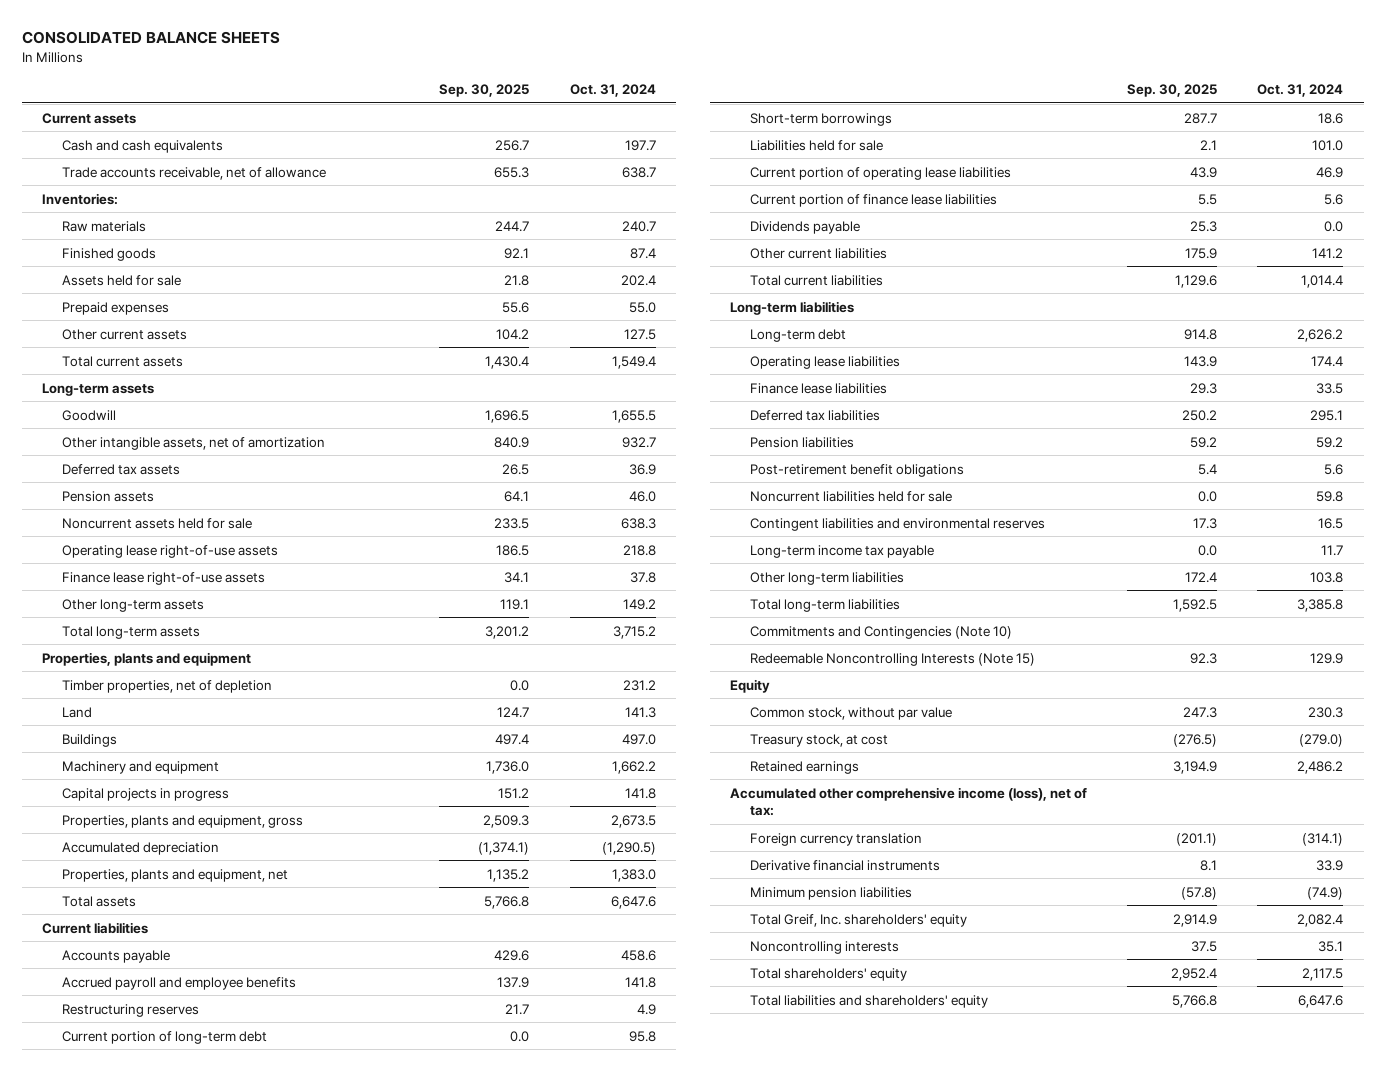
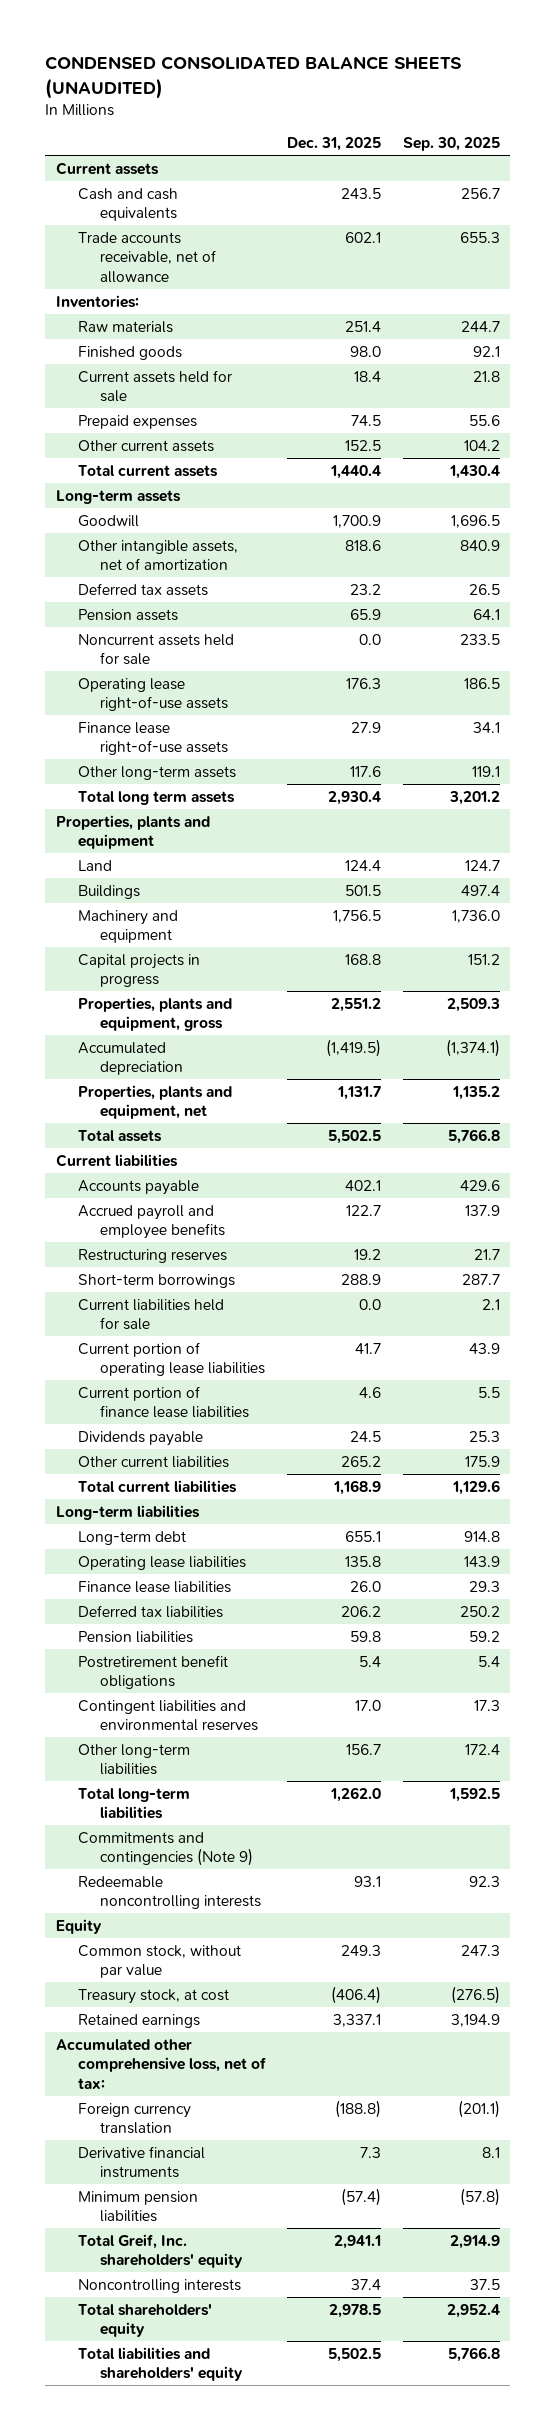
- CONSOLIDATED BALANCE SHEETS
+ CONDENSED CONSOLIDATED BALANCE SHEETS (UNAUDITED)
- | Sep. 30, 2025 | Oct. 31, 2024
+ | Dec. 31, 2025 | Sep. 30, 2025
- Assets held for sale | 21.8 | 202.4
+ Current assets held for sale | 18.4 | 21.8
- Total long-term assets | 3,201.2 | 3,715.2
+ Total long term assets | 2,930.4 | 3,201.2
- Timber properties, net of depletion | 0.0 | 231.2
- Current portion of long-term debt | 0.0 | 95.8
- Liabilities held for sale | 2.1 | 101.0
+ Current liabilities held for sale | 0.0 | 2.1
- Post-retirement benefit obligations | 5.4 | 5.6
- Noncurrent liabilities held for sale | 0.0 | 59.8
+ Postretirement benefit obligations | 5.4 | 5.4
- Long-term income tax payable | 0.0 | 11.7
- Commitments and Contingencies (Note 10)
- Redeemable Noncontrolling Interests (Note 15) | 92.3 | 129.9
+ Commitments and contingencies (Note 9)
+ Redeemable noncontrolling interests | 93.1 | 92.3
- Accumulated other comprehensive income (loss), net of tax:
+ Accumulated other comprehensive loss, net of tax:

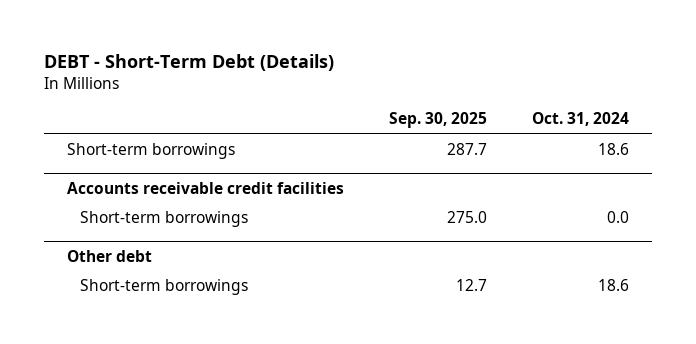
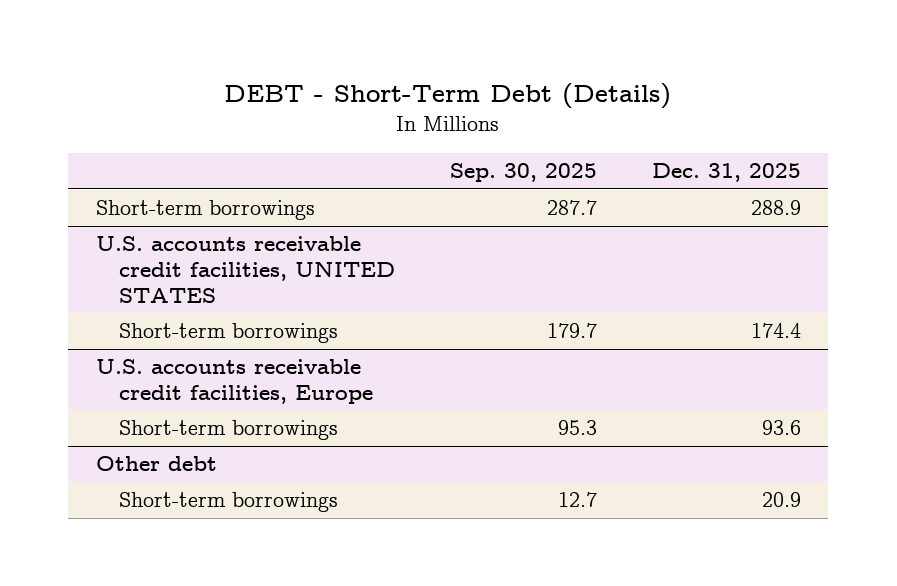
- | Sep. 30, 2025 | Oct. 31, 2024
+ | Sep. 30, 2025 | Dec. 31, 2025
- Accounts receivable credit facilities
- Short-term borrowings | 275.0 | 0.0
+ U.S. accounts receivable credit facilities, UNITED STATES
+ Short-term borrowings | 179.7 | 174.4
+ U.S. accounts receivable credit facilities, Europe
+ Short-term borrowings | 95.3 | 93.6

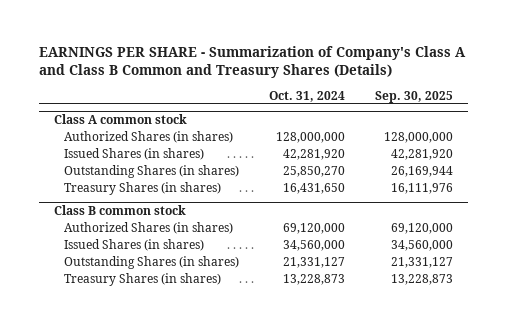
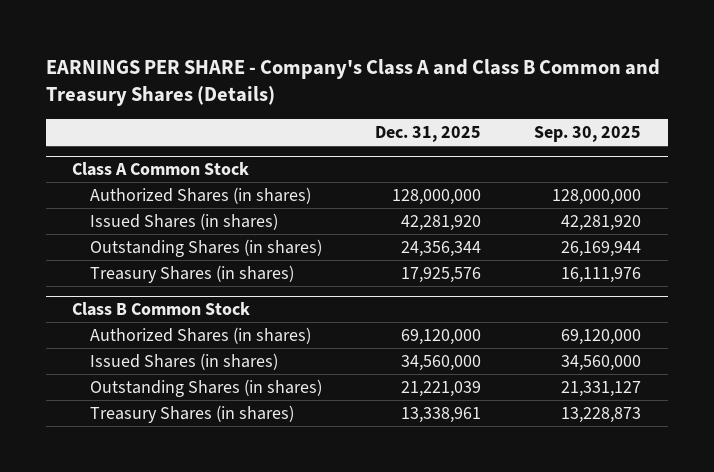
- EARNINGS PER SHARE - Summarization of Company's Class A and Class B Common and Treasury Shares (Details)
+ EARNINGS PER SHARE - Company's Class A and Class B Common and Treasury Shares (Details)
- | Oct. 31, 2024 | Sep. 30, 2025
+ | Dec. 31, 2025 | Sep. 30, 2025
- Class A common stock
+ Class A Common Stock
- Class B common stock
+ Class B Common Stock

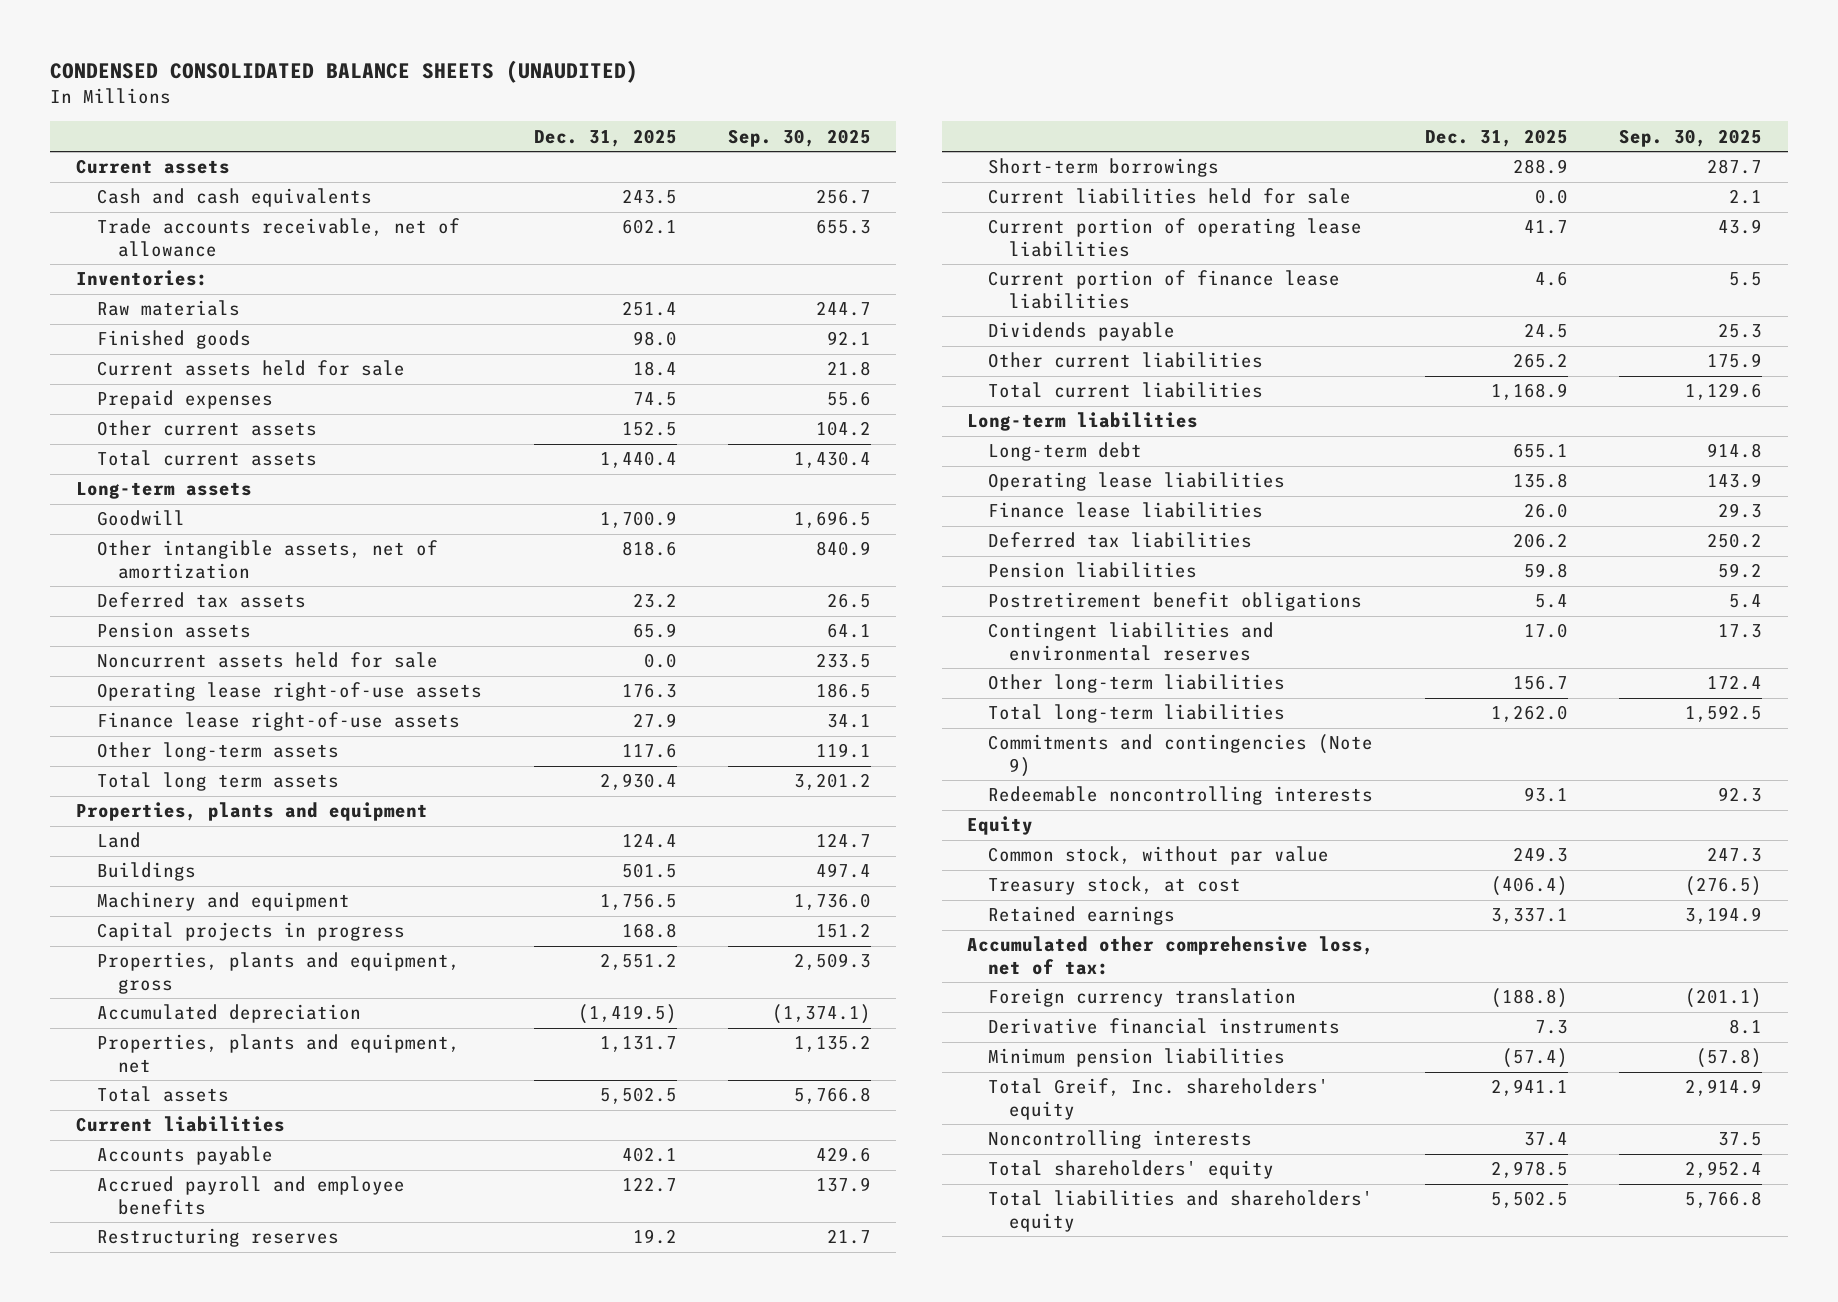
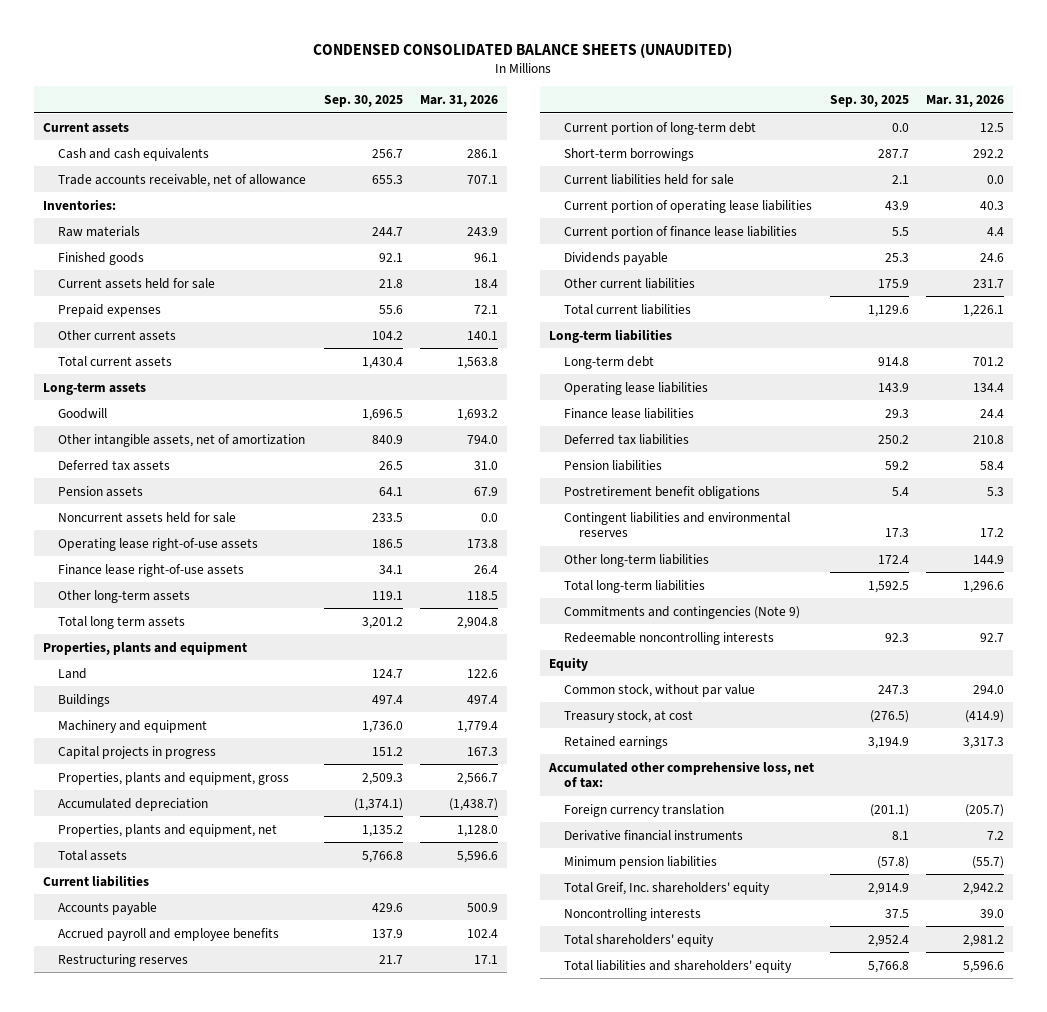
- | Dec. 31, 2025 | Sep. 30, 2025
+ | Sep. 30, 2025 | Mar. 31, 2026
+ Current portion of long-term debt | 0.0 | 12.5

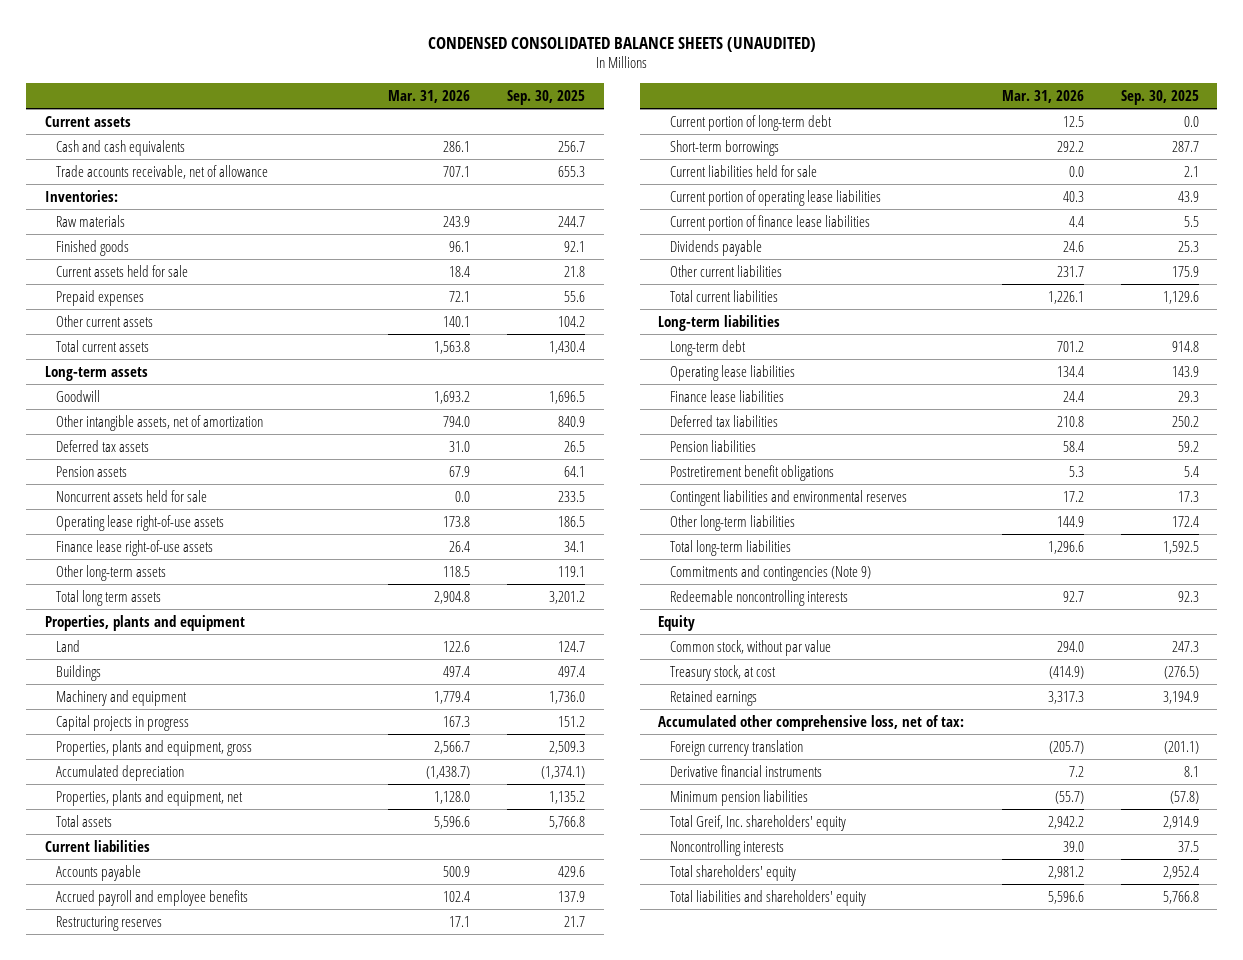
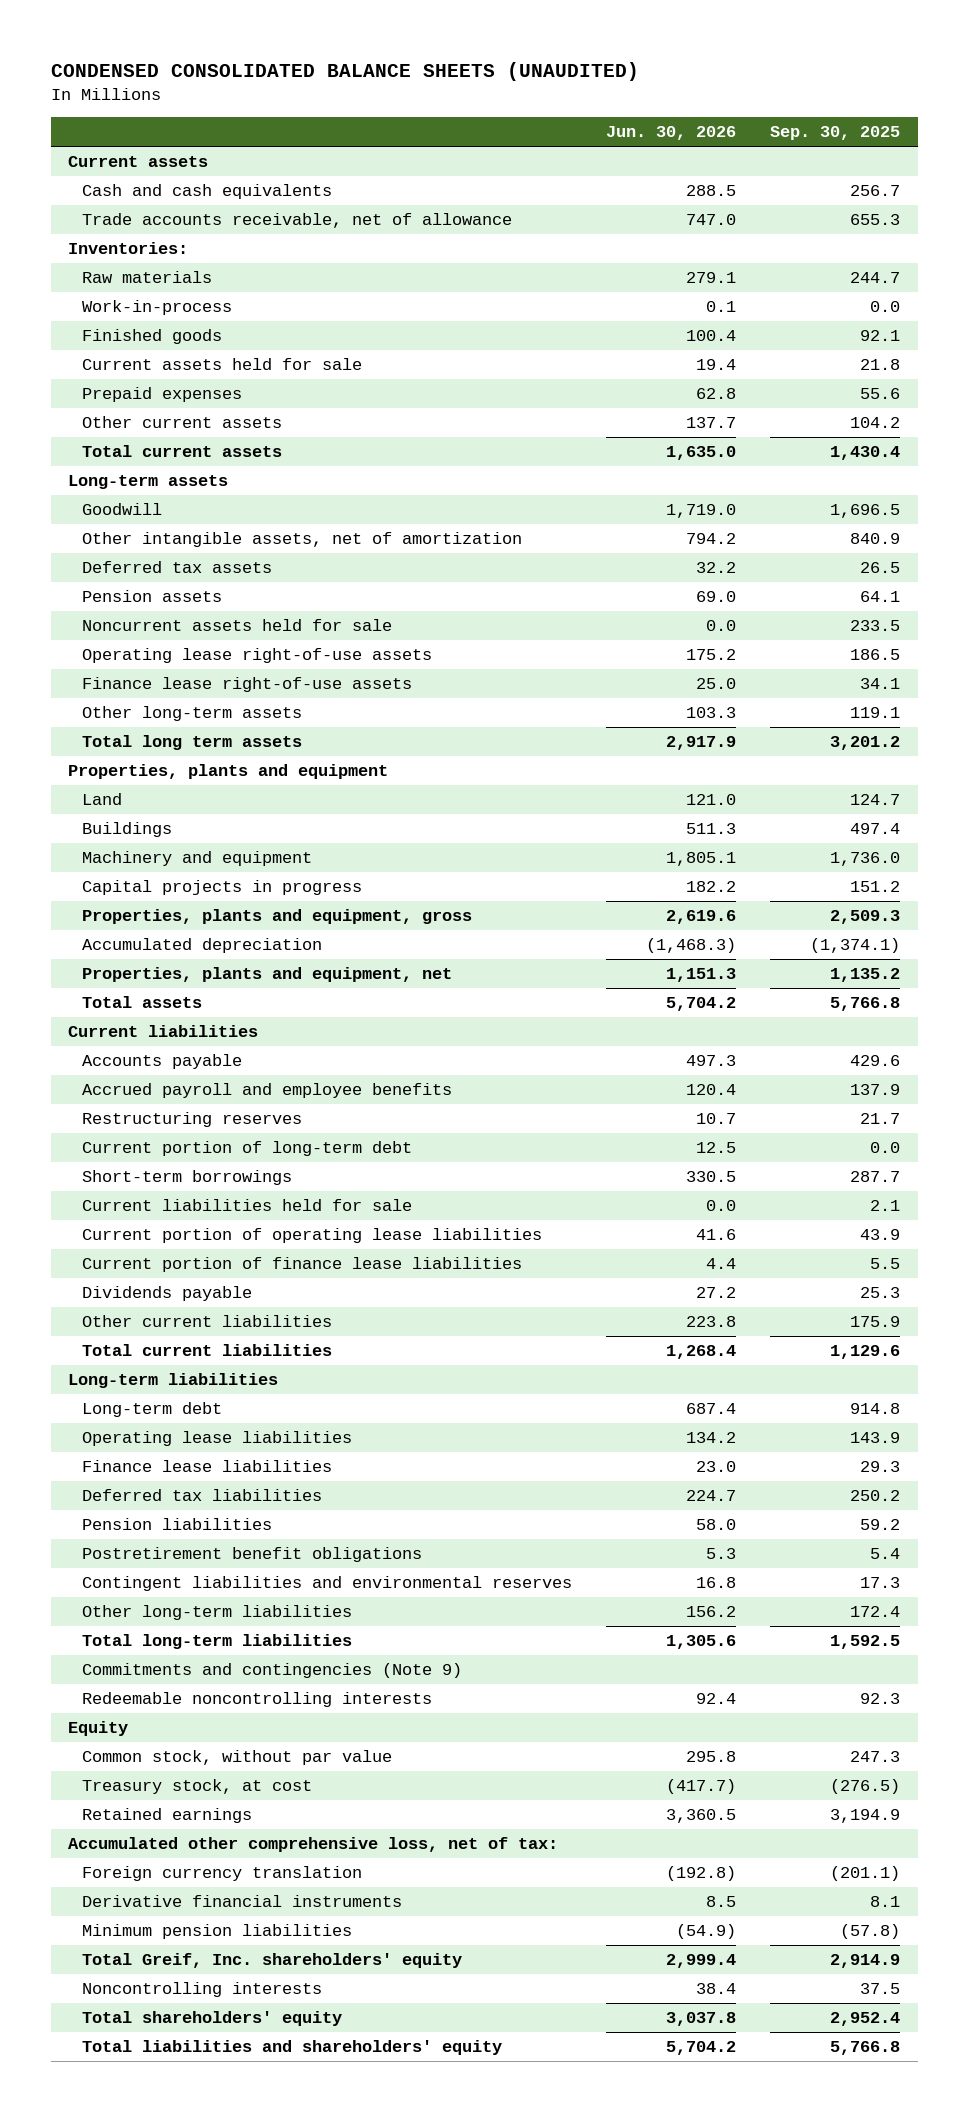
- | Mar. 31, 2026 | Sep. 30, 2025
+ | Jun. 30, 2026 | Sep. 30, 2025
+ Work-in-process | 0.1 | 0.0

